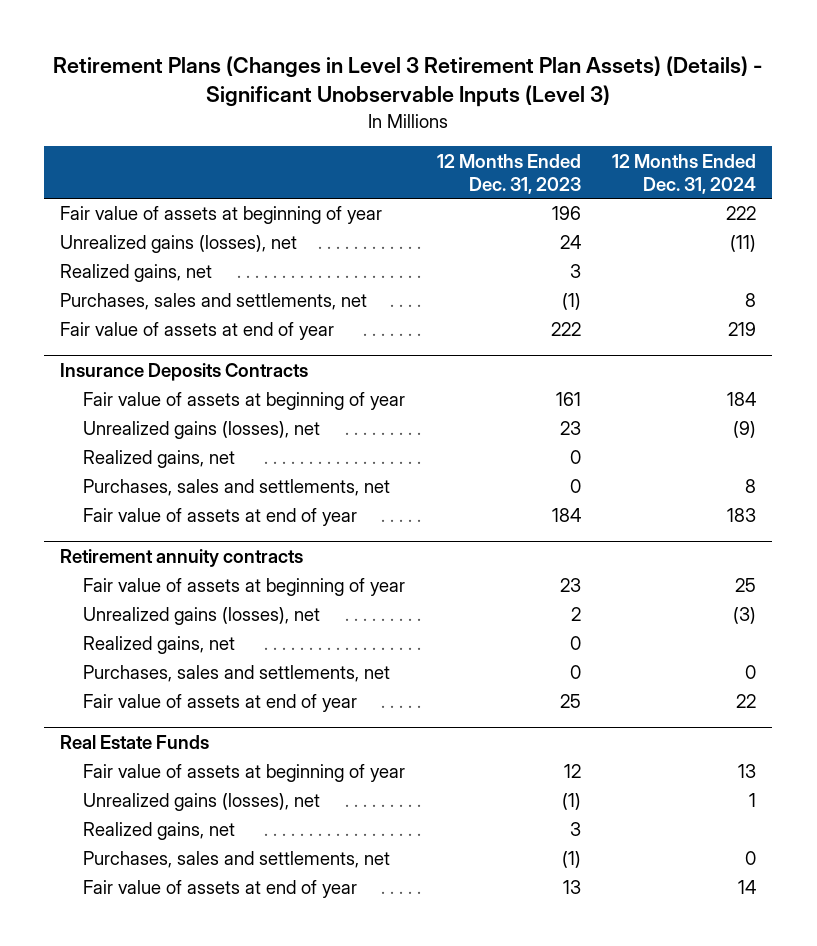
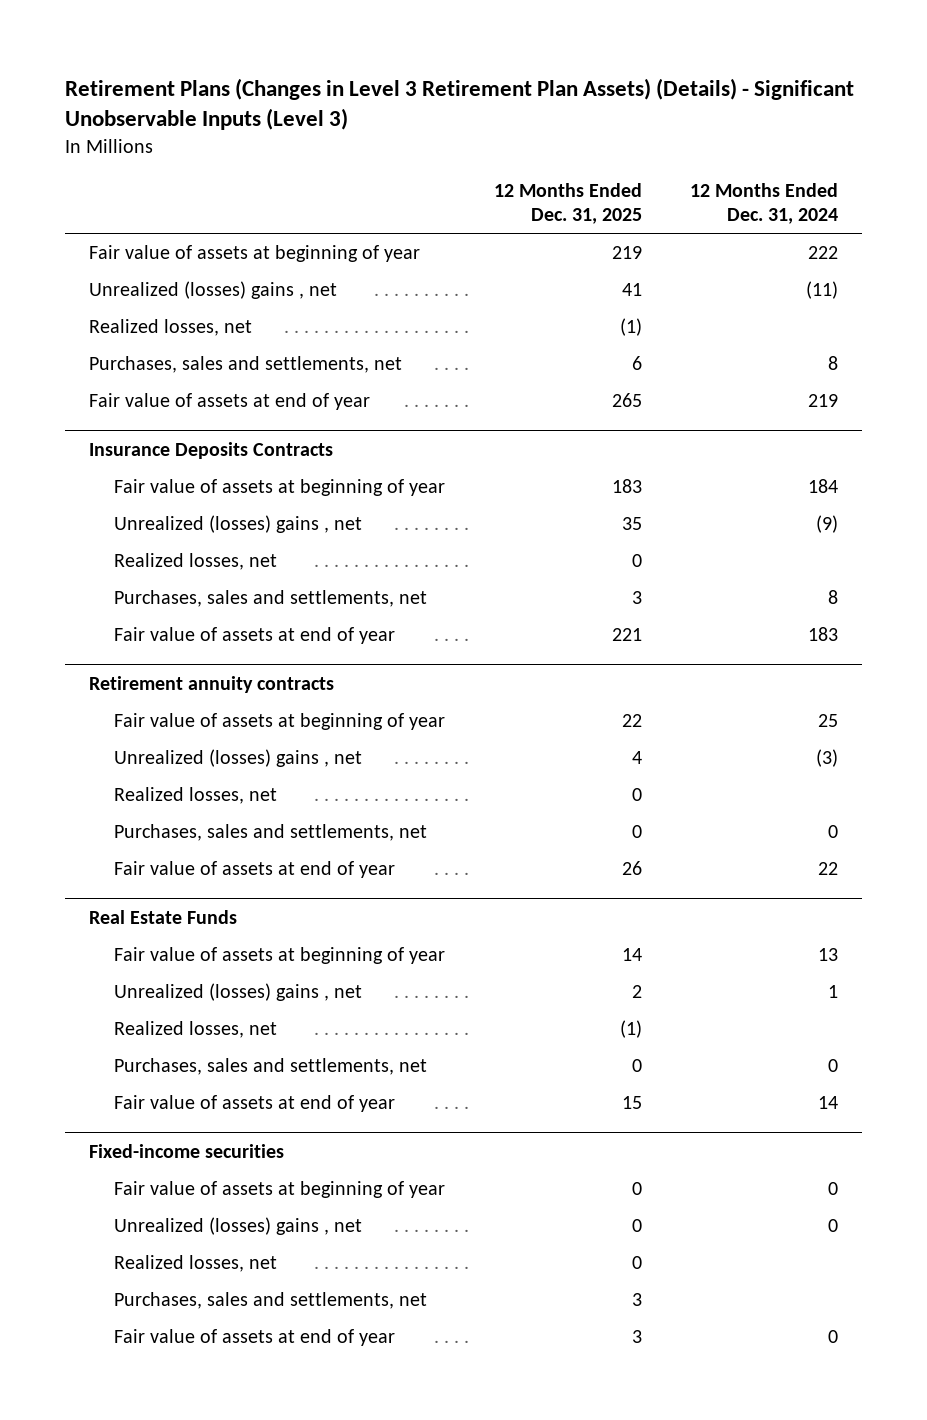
- | 12 Months Ended Dec. 31, 2023 | 12 Months Ended Dec. 31, 2024
+ | 12 Months Ended Dec. 31, 2025 | 12 Months Ended Dec. 31, 2024
- Unrealized gains (losses), net | 24 | (11)
- Realized gains, net | 3 |
+ Unrealized (losses) gains , net | 41 | (11)
+ Realized losses, net | (1) |
@ Insurance Deposits Contracts
- Unrealized gains (losses), net | 23 | (9)
- Realized gains, net | 0 |
+ Unrealized (losses) gains , net | 35 | (9)
+ Realized losses, net | 0 |
@ Retirement annuity contracts
- Unrealized gains (losses), net | 2 | (3)
- Realized gains, net | 0 |
+ Unrealized (losses) gains , net | 4 | (3)
+ Realized losses, net | 0 |
@ Real Estate Funds
- Unrealized gains (losses), net | (1) | 1
- Realized gains, net | 3 |
+ Unrealized (losses) gains , net | 2 | 1
+ Realized losses, net | (1) |
+ Fixed-income securities
+ Fair value of assets at beginning of year | 0 | 0
+ Unrealized (losses) gains , net | 0 | 0
+ Realized losses, net | 0 |
+ Purchases, sales and settlements, net | 3 |
+ Fair value of assets at end of year | 3 | 0

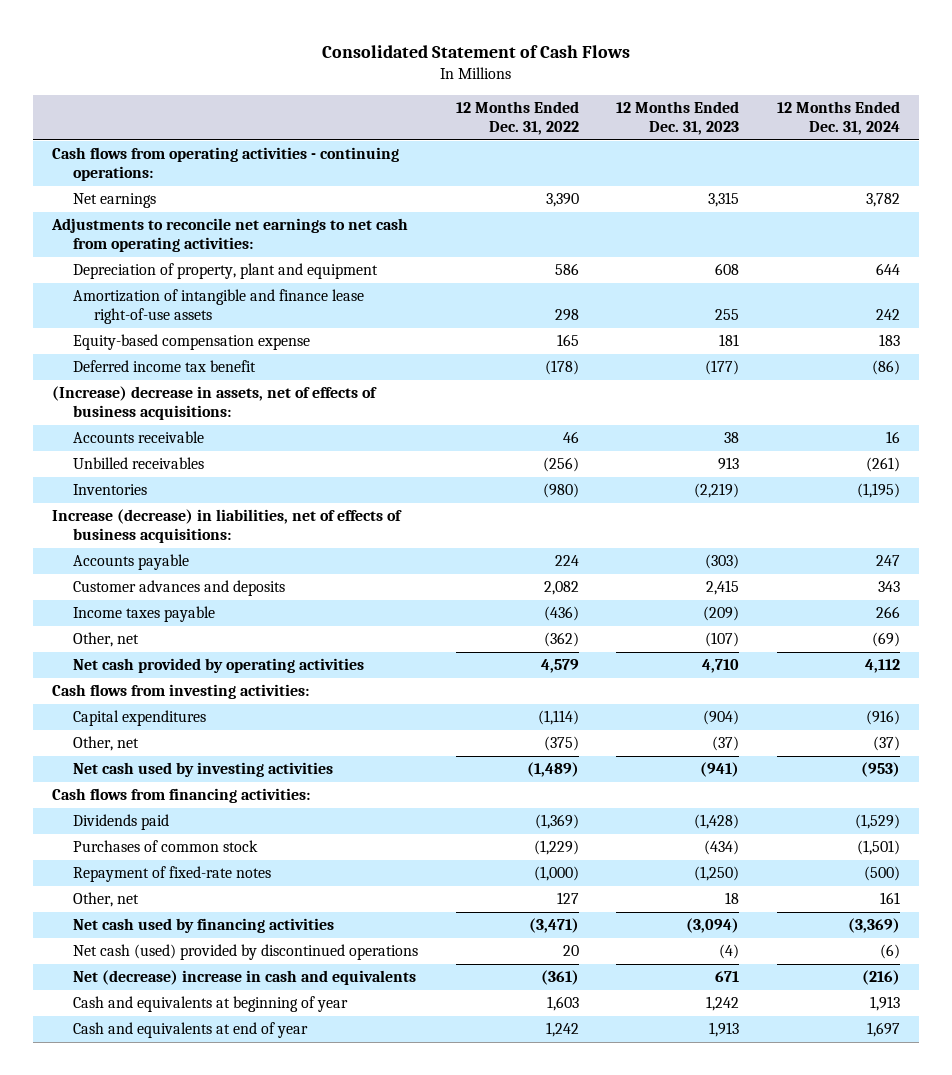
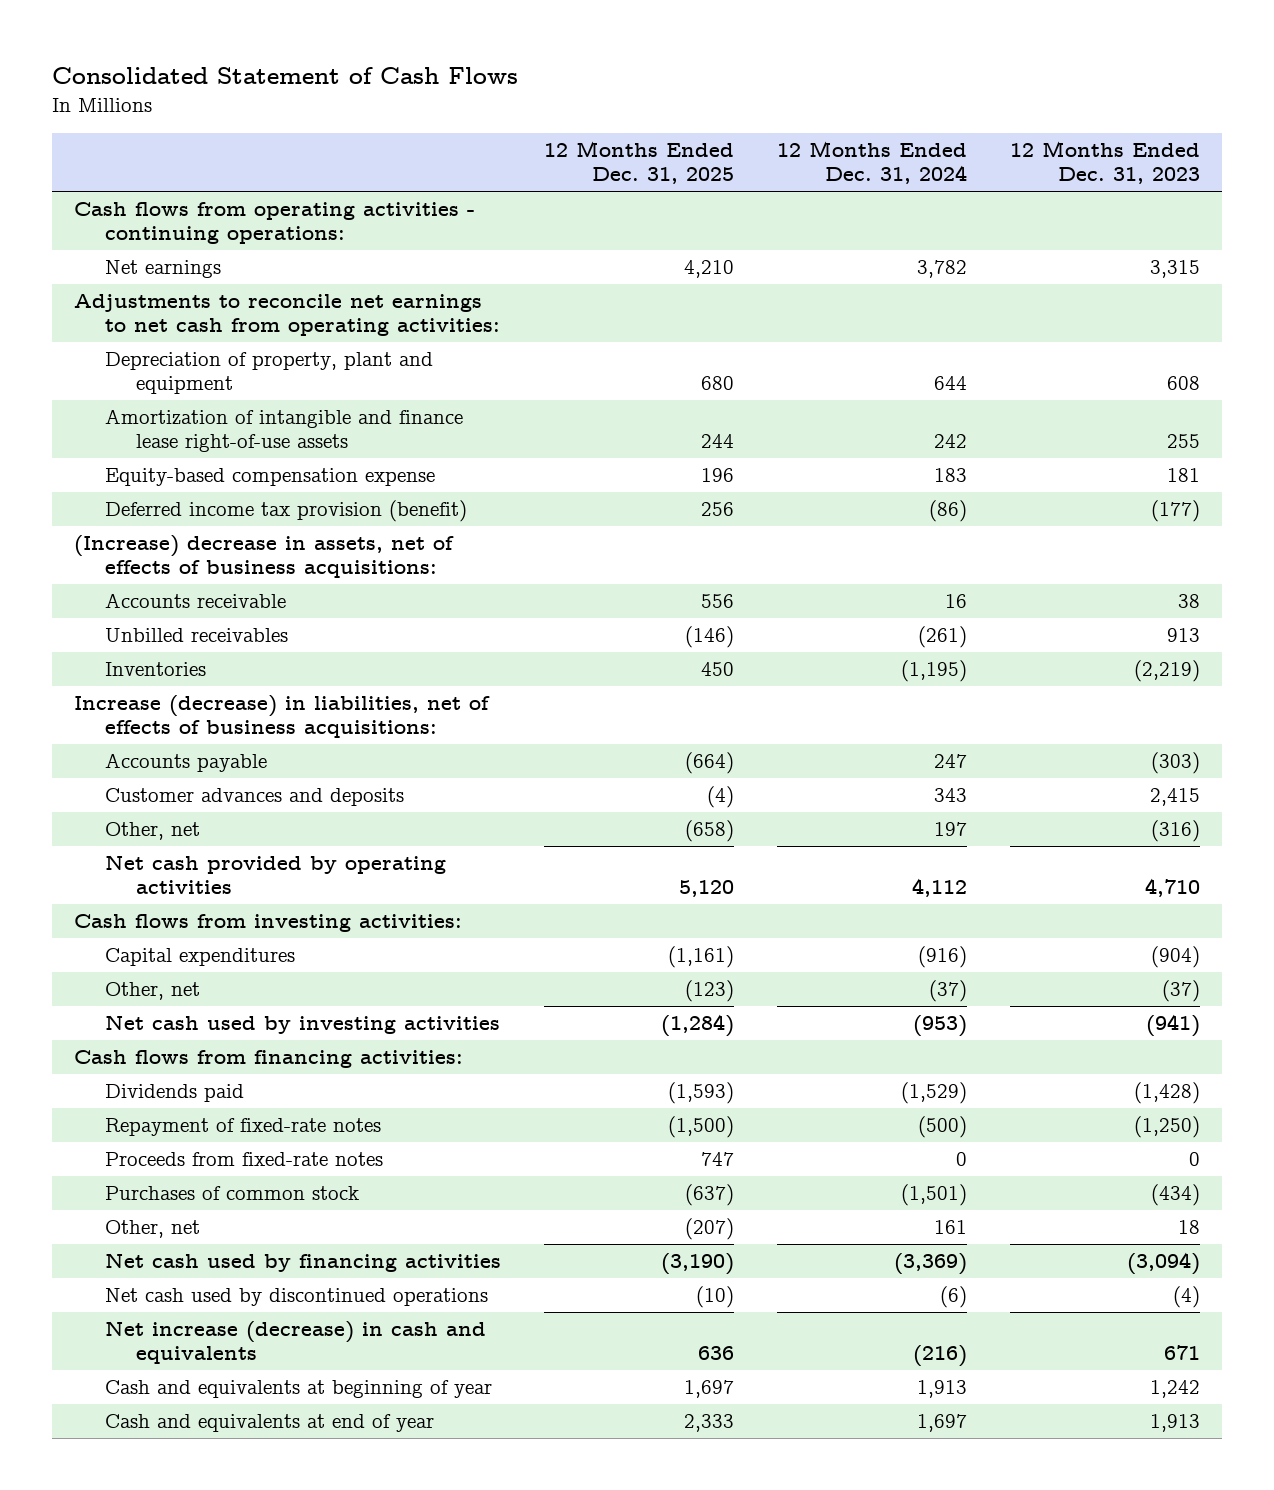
- | 12 Months Ended Dec. 31, 2022 | 12 Months Ended Dec. 31, 2023 | 12 Months Ended Dec. 31, 2024
+ | 12 Months Ended Dec. 31, 2025 | 12 Months Ended Dec. 31, 2024 | 12 Months Ended Dec. 31, 2023
- Deferred income tax benefit | (178) | (177) | (86)
+ Deferred income tax provision (benefit) | 256 | (86) | (177)
- Income taxes payable | (436) | (209) | 266
- Other, net | (362) | (107) | (69)
+ Other, net | (658) | 197 | (316)
+ Proceeds from fixed-rate notes | 747 | 0 | 0
moved down: Purchases of common stock | (637) | (1,501) | (434)
- Net cash (used) provided by discontinued operations | 20 | (4) | (6)
- Net (decrease) increase in cash and equivalents | (361) | 671 | (216)
+ Net cash used by discontinued operations | (10) | (6) | (4)
+ Net increase (decrease) in cash and equivalents | 636 | (216) | 671

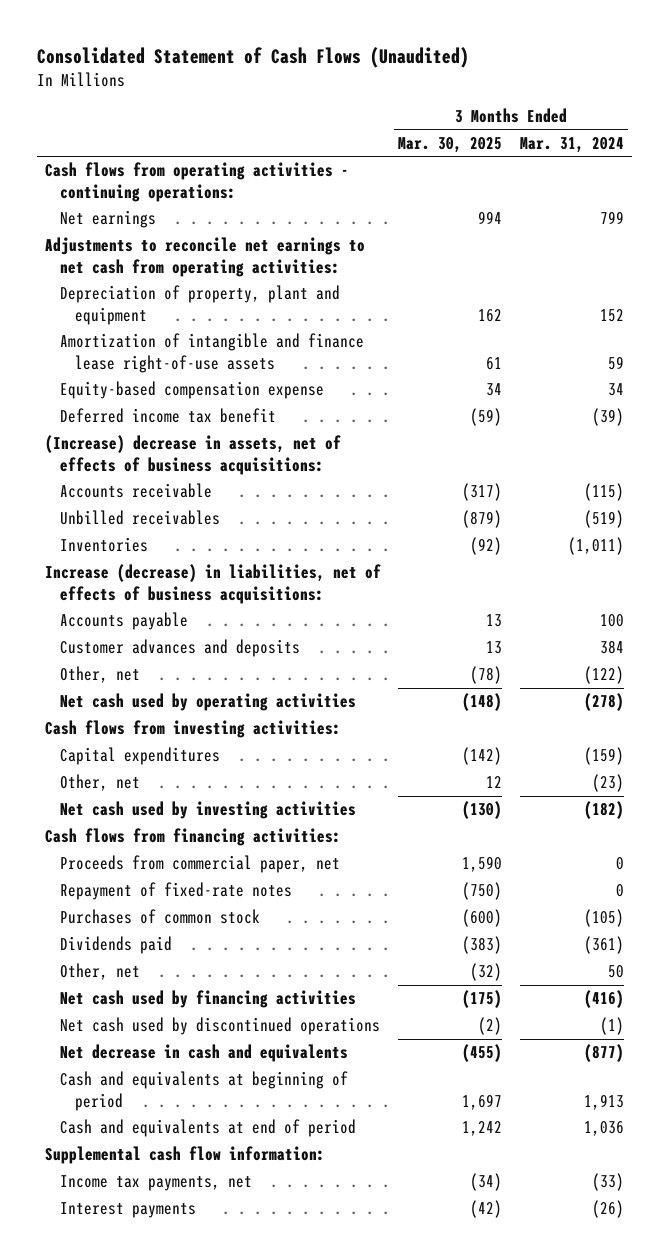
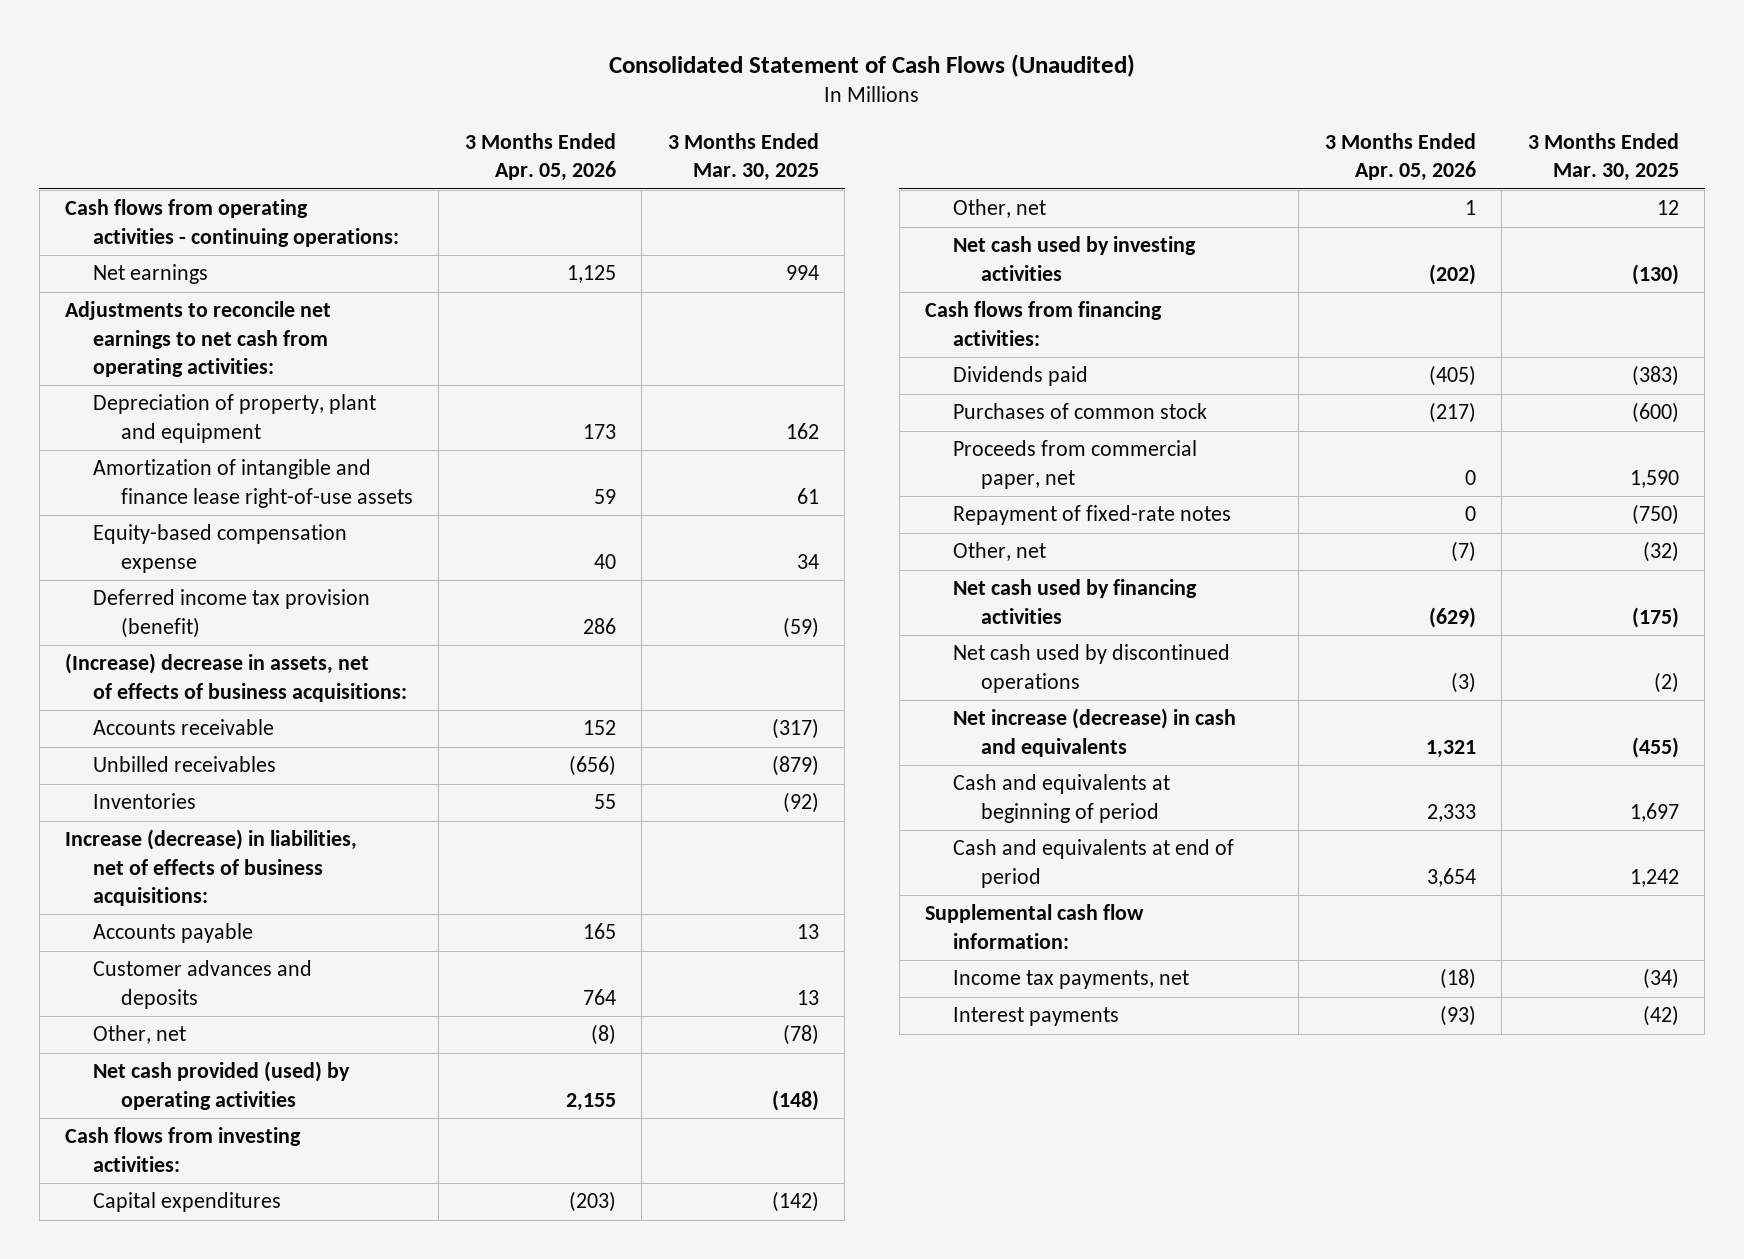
- | 3 Months Ended Mar. 30, 2025 | 3 Months Ended Mar. 31, 2024
+ | 3 Months Ended Apr. 05, 2026 | 3 Months Ended Mar. 30, 2025
- Deferred income tax benefit | (59) | (39)
+ Deferred income tax provision (benefit) | 286 | (59)
- Net cash used by operating activities | (148) | (278)
+ Net cash provided (used) by operating activities | 2,155 | (148)
moved up: Dividends paid | (405) | (383)
moved up: Purchases of common stock | (217) | (600)
- Net decrease in cash and equivalents | (455) | (877)
+ Net increase (decrease) in cash and equivalents | 1,321 | (455)

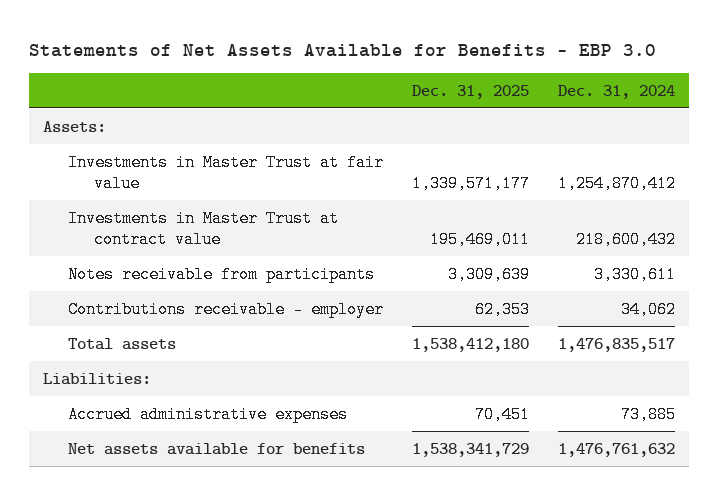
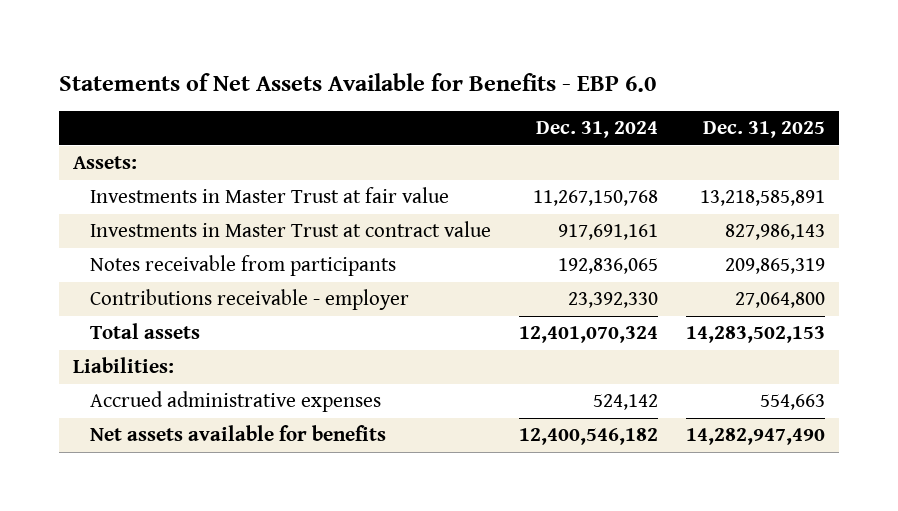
- Statements of Net Assets Available for Benefits - EBP 3.0
+ Statements of Net Assets Available for Benefits - EBP 6.0
- | Dec. 31, 2025 | Dec. 31, 2024
+ | Dec. 31, 2024 | Dec. 31, 2025
- Investments in Master Trust at fair value | 1,339,571,177 | 1,254,870,412
- Investments in Master Trust at contract value | 195,469,011 | 218,600,432
- Notes receivable from participants | 3,309,639 | 3,330,611
- Contributions receivable - employer | 62,353 | 34,062
- Total assets | 1,538,412,180 | 1,476,835,517
+ Investments in Master Trust at fair value | 11,267,150,768 | 13,218,585,891
+ Investments in Master Trust at contract value | 917,691,161 | 827,986,143
+ Notes receivable from participants | 192,836,065 | 209,865,319
+ Contributions receivable - employer | 23,392,330 | 27,064,800
+ Total assets | 12,401,070,324 | 14,283,502,153
- Accrued administrative expenses | 70,451 | 73,885
- Net assets available for benefits | 1,538,341,729 | 1,476,761,632
+ Accrued administrative expenses | 524,142 | 554,663
+ Net assets available for benefits | 12,400,546,182 | 14,282,947,490

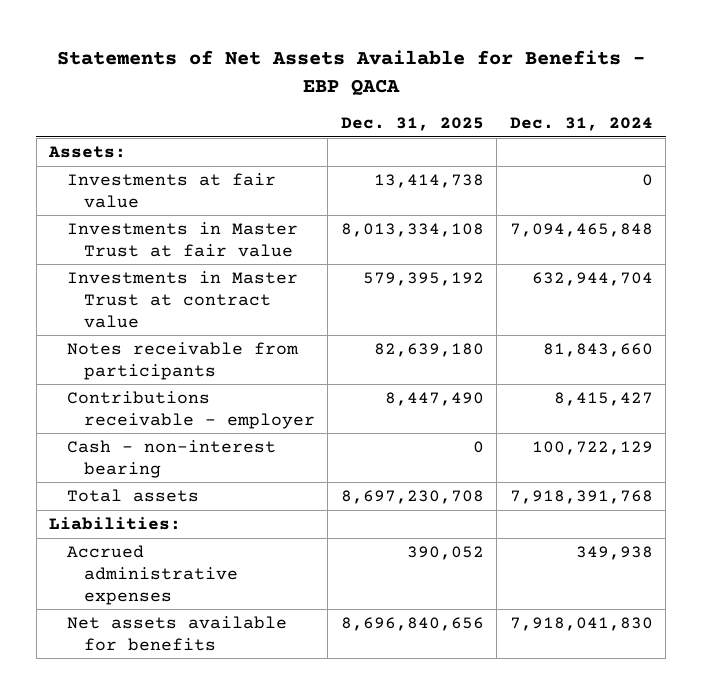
- Statements of Net Assets Available for Benefits - EBP 6.0
+ Statements of Net Assets Available for Benefits - EBP QACA
- | Dec. 31, 2024 | Dec. 31, 2025
+ | Dec. 31, 2025 | Dec. 31, 2024
- Investments in Master Trust at fair value | 11,267,150,768 | 13,218,585,891
- Investments in Master Trust at contract value | 917,691,161 | 827,986,143
- Notes receivable from participants | 192,836,065 | 209,865,319
- Contributions receivable - employer | 23,392,330 | 27,064,800
- Total assets | 12,401,070,324 | 14,283,502,153
+ Investments at fair value | 13,414,738 | 0
+ Investments in Master Trust at fair value | 8,013,334,108 | 7,094,465,848
+ Investments in Master Trust at contract value | 579,395,192 | 632,944,704
+ Notes receivable from participants | 82,639,180 | 81,843,660
+ Contributions receivable - employer | 8,447,490 | 8,415,427
+ Cash - non-interest bearing | 0 | 100,722,129
+ Total assets | 8,697,230,708 | 7,918,391,768
- Accrued administrative expenses | 524,142 | 554,663
- Net assets available for benefits | 12,400,546,182 | 14,282,947,490
+ Accrued administrative expenses | 390,052 | 349,938
+ Net assets available for benefits | 8,696,840,656 | 7,918,041,830

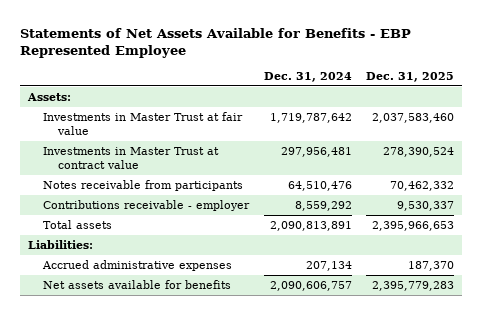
- Statements of Net Assets Available for Benefits - EBP QACA
+ Statements of Net Assets Available for Benefits - EBP Represented Employee
- | Dec. 31, 2025 | Dec. 31, 2024
+ | Dec. 31, 2024 | Dec. 31, 2025
- Investments at fair value | 13,414,738 | 0
- Investments in Master Trust at fair value | 8,013,334,108 | 7,094,465,848
- Investments in Master Trust at contract value | 579,395,192 | 632,944,704
- Notes receivable from participants | 82,639,180 | 81,843,660
- Contributions receivable - employer | 8,447,490 | 8,415,427
- Cash - non-interest bearing | 0 | 100,722,129
- Total assets | 8,697,230,708 | 7,918,391,768
+ Investments in Master Trust at fair value | 1,719,787,642 | 2,037,583,460
+ Investments in Master Trust at contract value | 297,956,481 | 278,390,524
+ Notes receivable from participants | 64,510,476 | 70,462,332
+ Contributions receivable - employer | 8,559,292 | 9,530,337
+ Total assets | 2,090,813,891 | 2,395,966,653
- Accrued administrative expenses | 390,052 | 349,938
- Net assets available for benefits | 8,696,840,656 | 7,918,041,830
+ Accrued administrative expenses | 207,134 | 187,370
+ Net assets available for benefits | 2,090,606,757 | 2,395,779,283

